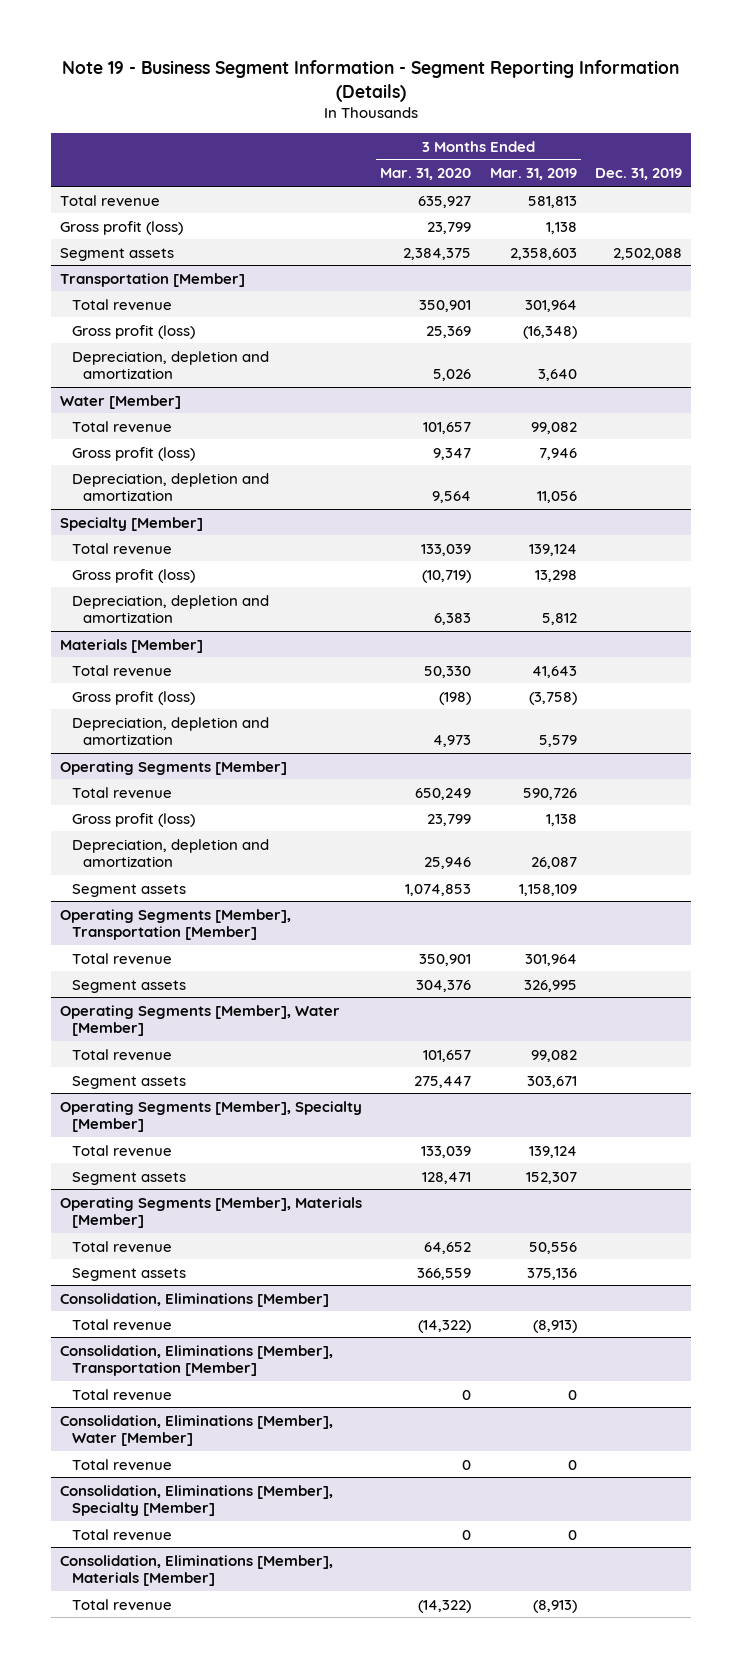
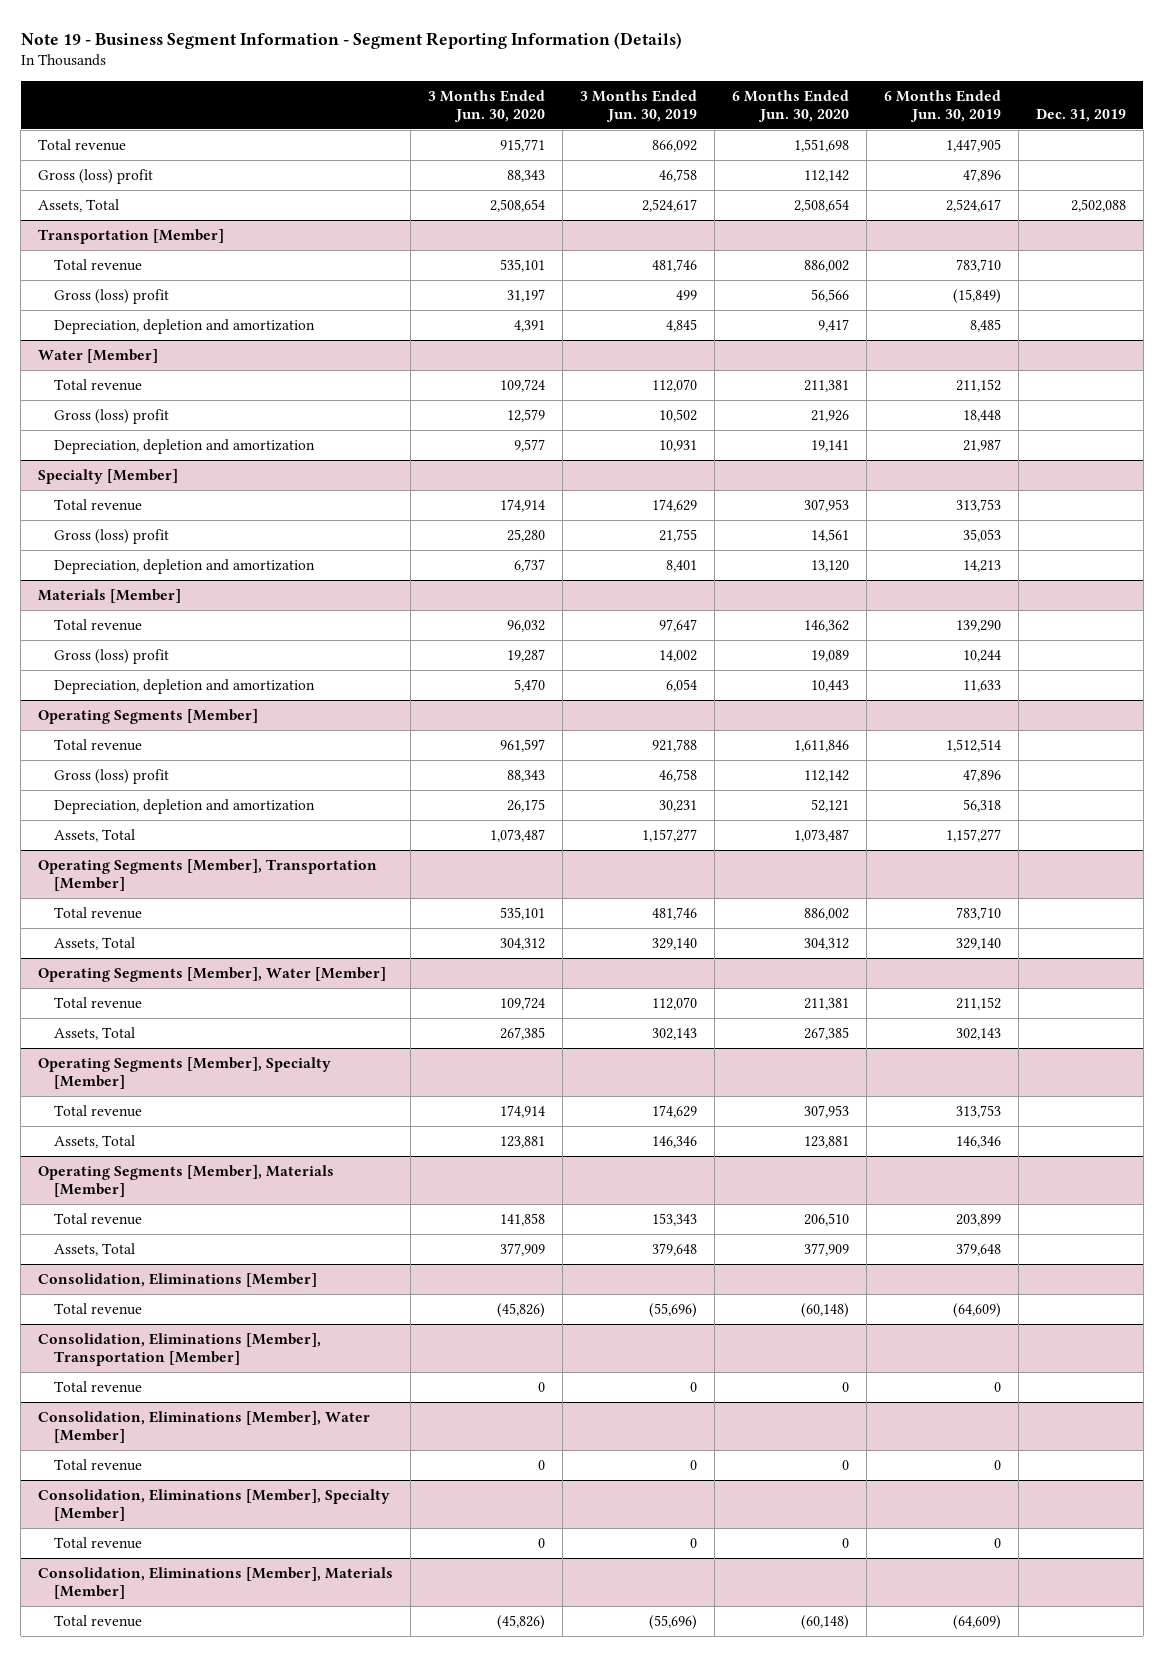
- | 3 Months Ended Mar. 31, 2020 | 3 Months Ended Mar. 31, 2019 | Dec. 31, 2019
+ | 3 Months Ended Jun. 30, 2020 | 3 Months Ended Jun. 30, 2019 | 6 Months Ended Jun. 30, 2020 | 6 Months Ended Jun. 30, 2019 | Dec. 31, 2019
- Gross profit (loss) | 23,799 | 1,138 |
- Segment assets | 2,384,375 | 2,358,603 | 2,502,088
+ Gross (loss) profit | 88,343 | 46,758 | 112,142 | 47,896 |
+ Assets, Total | 2,508,654 | 2,524,617 | 2,508,654 | 2,524,617 | 2,502,088
@ Transportation [Member]
- Gross profit (loss) | 25,369 | (16,348) |
+ Gross (loss) profit | 31,197 | 499 | 56,566 | (15,849) |
@ Water [Member]
- Gross profit (loss) | 9,347 | 7,946 |
+ Gross (loss) profit | 12,579 | 10,502 | 21,926 | 18,448 |
@ Specialty [Member]
- Gross profit (loss) | (10,719) | 13,298 |
+ Gross (loss) profit | 25,280 | 21,755 | 14,561 | 35,053 |
@ Materials [Member]
- Gross profit (loss) | (198) | (3,758) |
+ Gross (loss) profit | 19,287 | 14,002 | 19,089 | 10,244 |
@ Operating Segments [Member]
- Gross profit (loss) | 23,799 | 1,138 |
+ Gross (loss) profit | 88,343 | 46,758 | 112,142 | 47,896 |
- Segment assets | 1,074,853 | 1,158,109 |
+ Assets, Total | 1,073,487 | 1,157,277 | 1,073,487 | 1,157,277 |
@ Operating Segments [Member], Transportation [Member]
- Segment assets | 304,376 | 326,995 |
+ Assets, Total | 304,312 | 329,140 | 304,312 | 329,140 |
@ Operating Segments [Member], Water [Member]
- Segment assets | 275,447 | 303,671 |
+ Assets, Total | 267,385 | 302,143 | 267,385 | 302,143 |
@ Operating Segments [Member], Specialty [Member]
- Segment assets | 128,471 | 152,307 |
+ Assets, Total | 123,881 | 146,346 | 123,881 | 146,346 |
@ Operating Segments [Member], Materials [Member]
- Segment assets | 366,559 | 375,136 |
+ Assets, Total | 377,909 | 379,648 | 377,909 | 379,648 |

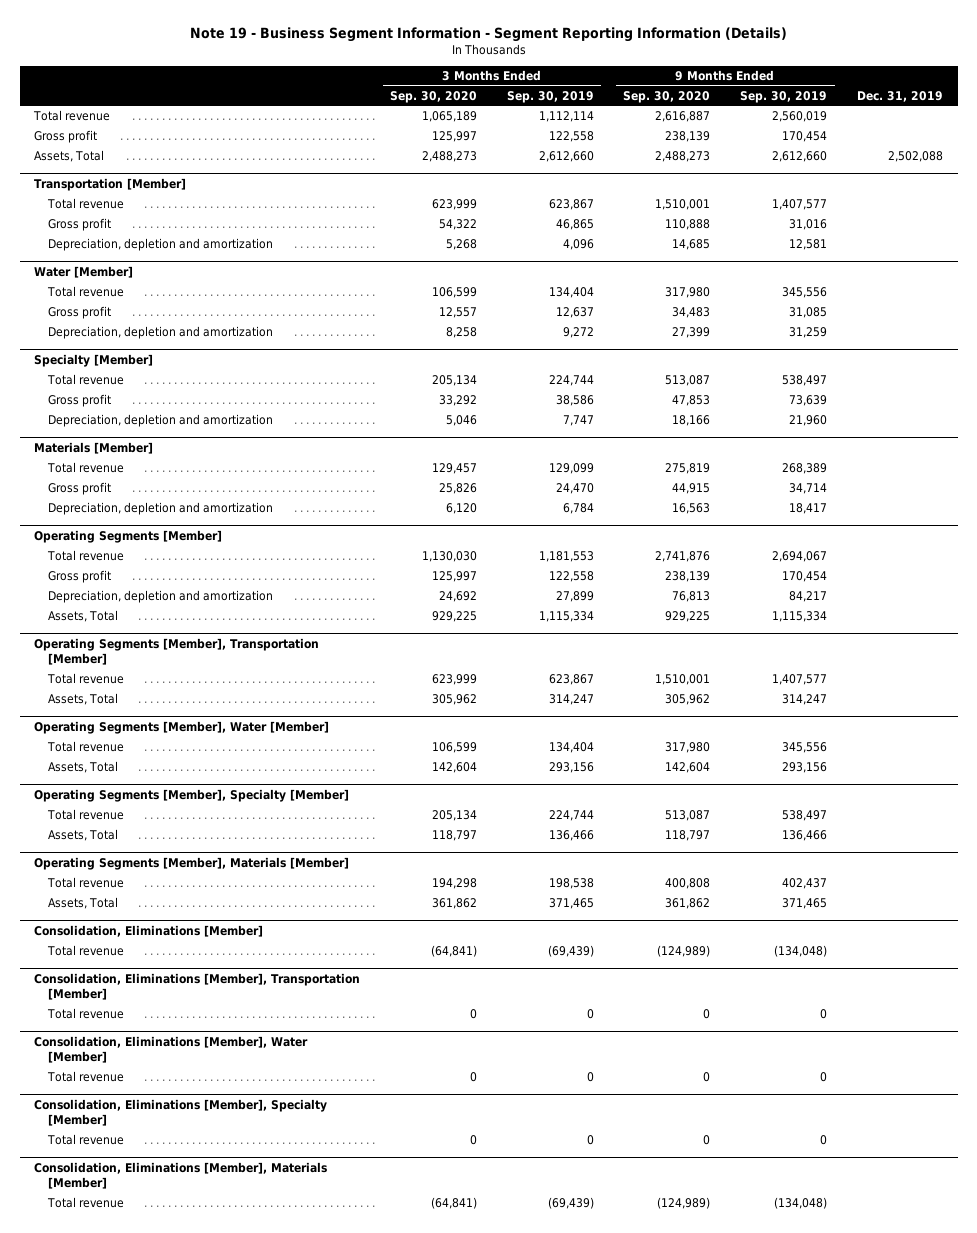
- | 3 Months Ended Jun. 30, 2020 | 3 Months Ended Jun. 30, 2019 | 6 Months Ended Jun. 30, 2020 | 6 Months Ended Jun. 30, 2019 | Dec. 31, 2019
+ | 3 Months Ended Sep. 30, 2020 | 3 Months Ended Sep. 30, 2019 | 9 Months Ended Sep. 30, 2020 | 9 Months Ended Sep. 30, 2019 | Dec. 31, 2019
- Gross (loss) profit | 88,343 | 46,758 | 112,142 | 47,896 |
+ Gross profit | 125,997 | 122,558 | 238,139 | 170,454 |
@ Transportation [Member]
- Gross (loss) profit | 31,197 | 499 | 56,566 | (15,849) |
+ Gross profit | 54,322 | 46,865 | 110,888 | 31,016 |
@ Water [Member]
- Gross (loss) profit | 12,579 | 10,502 | 21,926 | 18,448 |
+ Gross profit | 12,557 | 12,637 | 34,483 | 31,085 |
@ Specialty [Member]
- Gross (loss) profit | 25,280 | 21,755 | 14,561 | 35,053 |
+ Gross profit | 33,292 | 38,586 | 47,853 | 73,639 |
@ Materials [Member]
- Gross (loss) profit | 19,287 | 14,002 | 19,089 | 10,244 |
+ Gross profit | 25,826 | 24,470 | 44,915 | 34,714 |
@ Operating Segments [Member]
- Gross (loss) profit | 88,343 | 46,758 | 112,142 | 47,896 |
+ Gross profit | 125,997 | 122,558 | 238,139 | 170,454 |

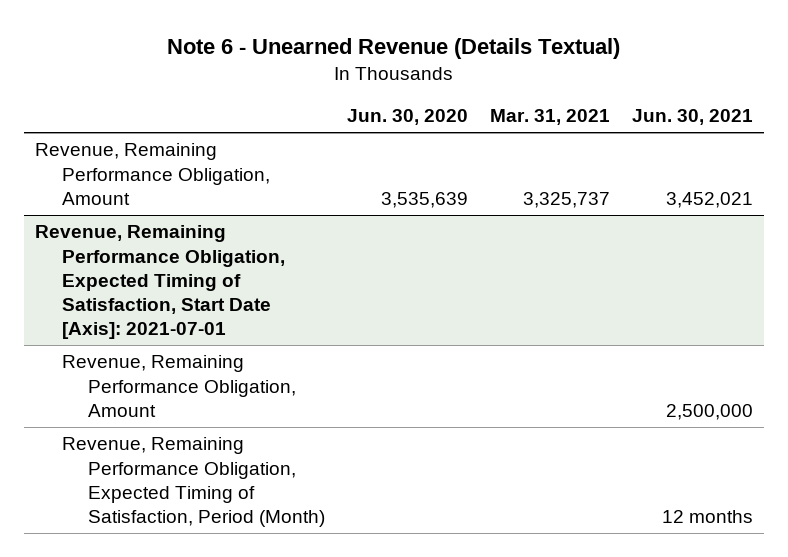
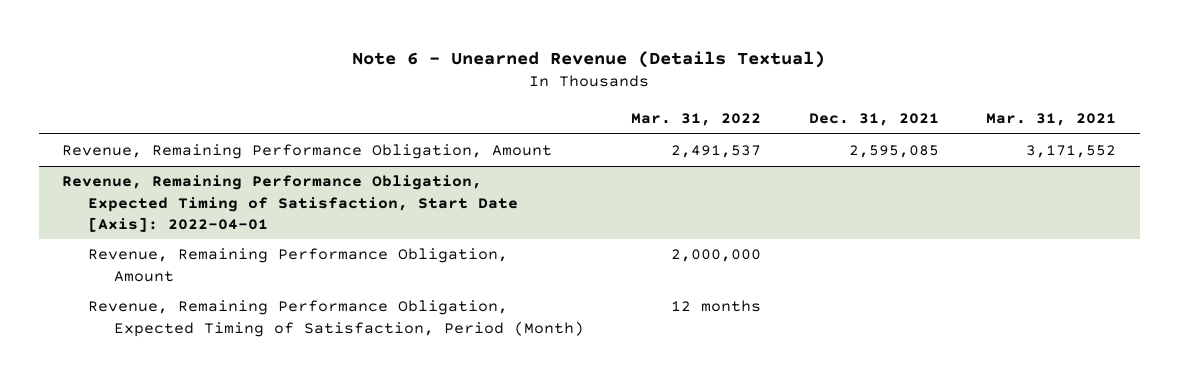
- | Jun. 30, 2020 | Mar. 31, 2021 | Jun. 30, 2021
+ | Mar. 31, 2022 | Dec. 31, 2021 | Mar. 31, 2021
- Revenue, Remaining Performance Obligation, Amount | 3,535,639 | 3,325,737 | 3,452,021
- Revenue, Remaining Performance Obligation, Expected Timing of Satisfaction, Start Date [Axis]: 2021-07-01
- Revenue, Remaining Performance Obligation, Amount | | | 2,500,000
- Revenue, Remaining Performance Obligation, Expected Timing of Satisfaction, Period (Month) | | | 12 months
+ Revenue, Remaining Performance Obligation, Amount | 2,491,537 | 2,595,085 | 3,171,552
+ Revenue, Remaining Performance Obligation, Expected Timing of Satisfaction, Start Date [Axis]: 2022-04-01
+ Revenue, Remaining Performance Obligation, Amount | 2,000,000 | |
+ Revenue, Remaining Performance Obligation, Expected Timing of Satisfaction, Period (Month) | 12 months | |

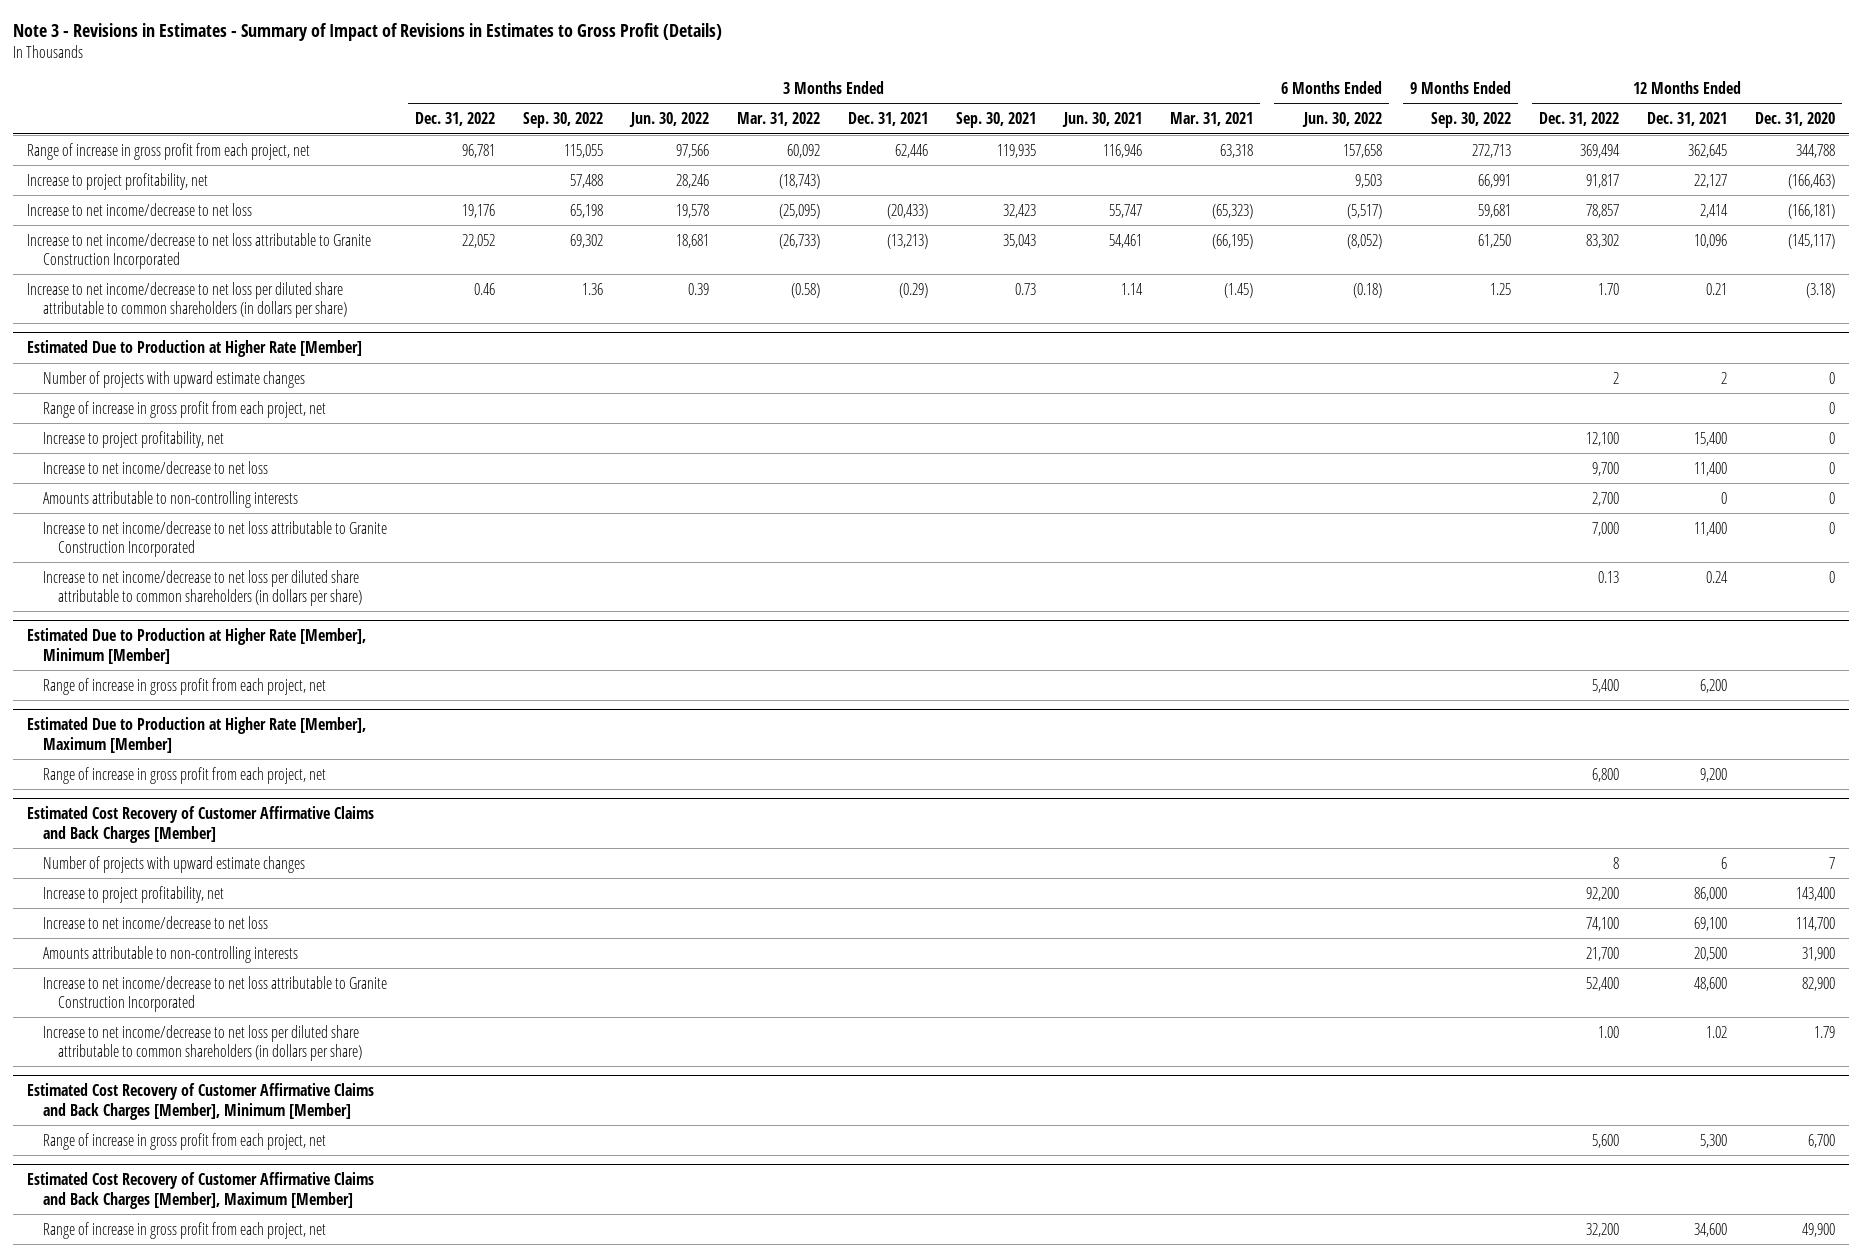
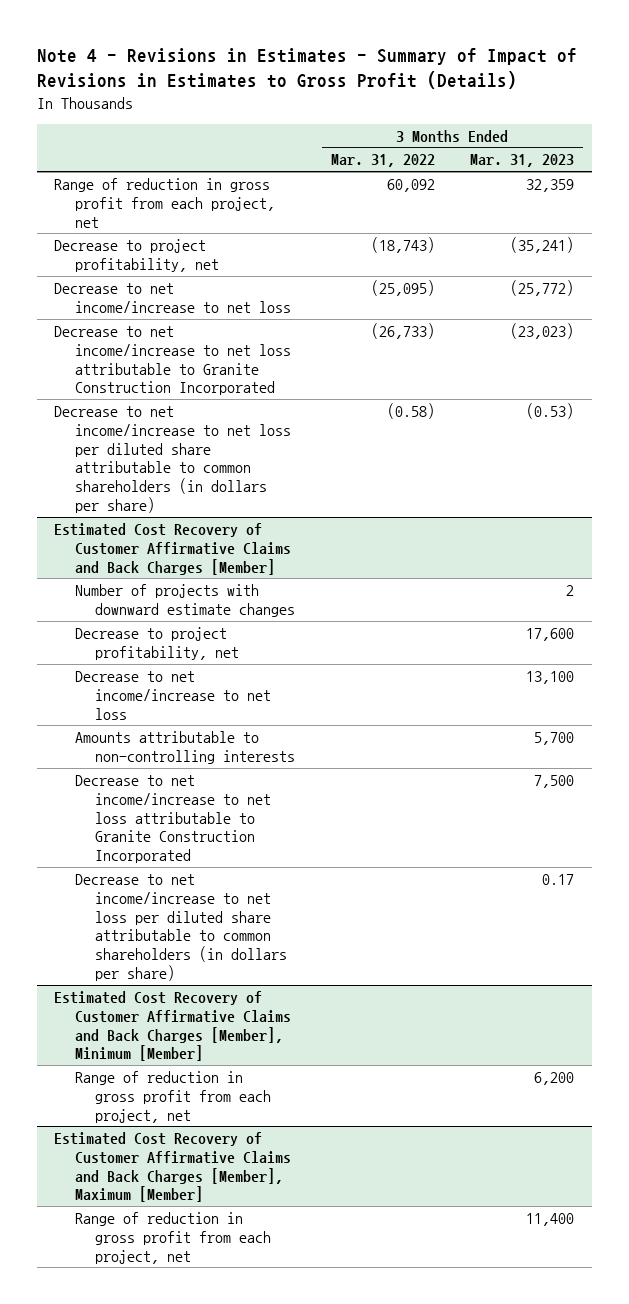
- Note 3 - Revisions in Estimates - Summary of Impact of Revisions in Estimates to Gross Profit (Details)
+ Note 4 - Revisions in Estimates - Summary of Impact of Revisions in Estimates to Gross Profit (Details)
- | 3 Months Ended Dec. 31, 2022 | 3 Months Ended Sep. 30, 2022 | 3 Months Ended Jun. 30, 2022 | 3 Months Ended Mar. 31, 2022 | 3 Months Ended Dec. 31, 2021 | 3 Months Ended Sep. 30, 2021 | 3 Months Ended Jun. 30, 2021 | 3 Months Ended Mar. 31, 2021 | 6 Months Ended Jun. 30, 2022 | 9 Months Ended Sep. 30, 2022 | 12 Months Ended Dec. 31, 2022 | 12 Months Ended Dec. 31, 2021 | 12 Months Ended Dec. 31, 2020
+ | 3 Months Ended Mar. 31, 2022 | 3 Months Ended Mar. 31, 2023
- Range of increase in gross profit from each project, net | 96,781 | 115,055 | 97,566 | 60,092 | 62,446 | 119,935 | 116,946 | 63,318 | 157,658 | 272,713 | 369,494 | 362,645 | 344,788
- Increase to project profitability, net | | 57,488 | 28,246 | (18,743) | | | | | 9,503 | 66,991 | 91,817 | 22,127 | (166,463)
- Increase to net income/decrease to net loss | 19,176 | 65,198 | 19,578 | (25,095) | (20,433) | 32,423 | 55,747 | (65,323) | (5,517) | 59,681 | 78,857 | 2,414 | (166,181)
- Increase to net income/decrease to net loss attributable to Granite Construction Incorporated | 22,052 | 69,302 | 18,681 | (26,733) | (13,213) | 35,043 | 54,461 | (66,195) | (8,052) | 61,250 | 83,302 | 10,096 | (145,117)
- Increase to net income/decrease to net loss per diluted share attributable to common shareholders (in dollars per share) | 0.46 | 1.36 | 0.39 | (0.58) | (0.29) | 0.73 | 1.14 | (1.45) | (0.18) | 1.25 | 1.70 | 0.21 | (3.18)
- Estimated Due to Production at Higher Rate [Member]
- Number of projects with upward estimate changes | | | | | | | | | | | 2 | 2 | 0
- Range of increase in gross profit from each project, net | | | | | | | | | | | | | 0
- Increase to project profitability, net | | | | | | | | | | | 12,100 | 15,400 | 0
- Increase to net income/decrease to net loss | | | | | | | | | | | 9,700 | 11,400 | 0
- Amounts attributable to non-controlling interests | | | | | | | | | | | 2,700 | 0 | 0
- Increase to net income/decrease to net loss attributable to Granite Construction Incorporated | | | | | | | | | | | 7,000 | 11,400 | 0
- Increase to net income/decrease to net loss per diluted share attributable to common shareholders (in dollars per share) | | | | | | | | | | | 0.13 | 0.24 | 0
- Estimated Due to Production at Higher Rate [Member], Minimum [Member]
- Range of increase in gross profit from each project, net | | | | | | | | | | | 5,400 | 6,200 |
- Estimated Due to Production at Higher Rate [Member], Maximum [Member]
- Range of increase in gross profit from each project, net | | | | | | | | | | | 6,800 | 9,200 |
+ Range of reduction in gross profit from each project, net | 60,092 | 32,359
+ Decrease to project profitability, net | (18,743) | (35,241)
+ Decrease to net income/increase to net loss | (25,095) | (25,772)
+ Decrease to net income/increase to net loss attributable to Granite Construction Incorporated | (26,733) | (23,023)
+ Decrease to net income/increase to net loss per diluted share attributable to common shareholders (in dollars per share) | (0.58) | (0.53)
@ Estimated Cost Recovery of Customer Affirmative Claims and Back Charges [Member]
- Number of projects with upward estimate changes | | | | | | | | | | | 8 | 6 | 7
- Increase to project profitability, net | | | | | | | | | | | 92,200 | 86,000 | 143,400
- Increase to net income/decrease to net loss | | | | | | | | | | | 74,100 | 69,100 | 114,700
+ Number of projects with downward estimate changes | | 2
+ Decrease to project profitability, net | | 17,600
+ Decrease to net income/increase to net loss | | 13,100
- Increase to net income/decrease to net loss attributable to Granite Construction Incorporated | | | | | | | | | | | 52,400 | 48,600 | 82,900
- Increase to net income/decrease to net loss per diluted share attributable to common shareholders (in dollars per share) | | | | | | | | | | | 1.00 | 1.02 | 1.79
+ Decrease to net income/increase to net loss attributable to Granite Construction Incorporated | | 7,500
+ Decrease to net income/increase to net loss per diluted share attributable to common shareholders (in dollars per share) | | 0.17
@ Estimated Cost Recovery of Customer Affirmative Claims and Back Charges [Member], Minimum [Member]
- Range of increase in gross profit from each project, net | | | | | | | | | | | 5,600 | 5,300 | 6,700
+ Range of reduction in gross profit from each project, net | | 6,200
@ Estimated Cost Recovery of Customer Affirmative Claims and Back Charges [Member], Maximum [Member]
- Range of increase in gross profit from each project, net | | | | | | | | | | | 32,200 | 34,600 | 49,900
+ Range of reduction in gross profit from each project, net | | 11,400

